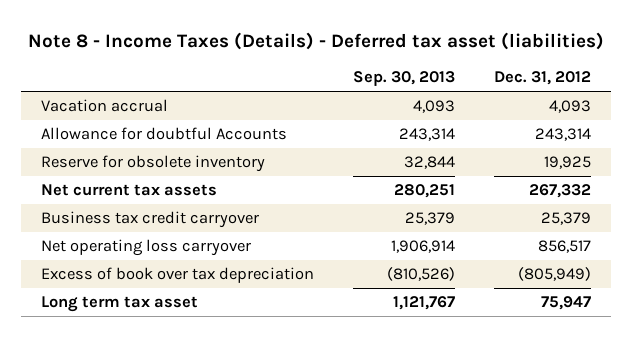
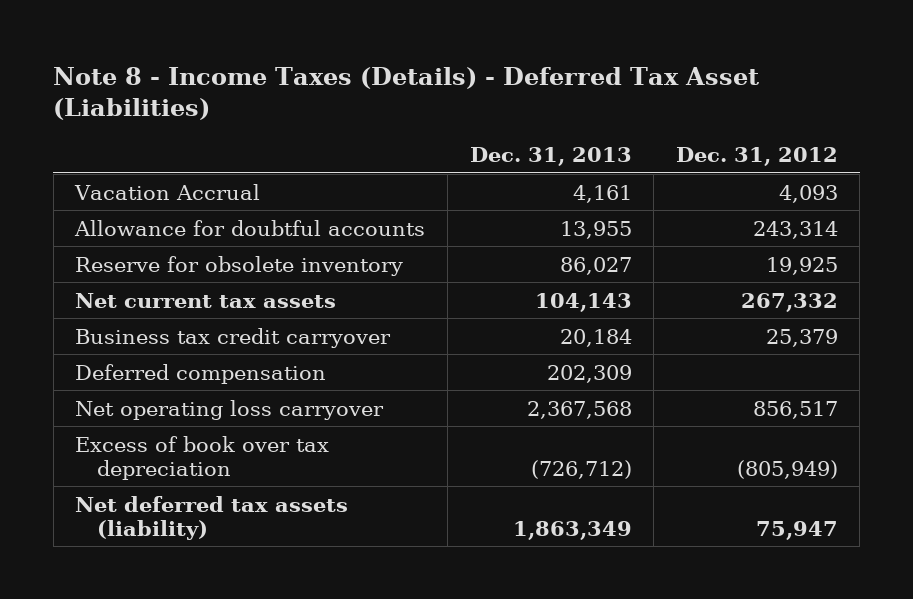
- Note 8 - Income Taxes (Details) - Deferred tax asset (liabilities)
+ Note 8 - Income Taxes (Details) - Deferred Tax Asset (Liabilities)
- | Sep. 30, 2013 | Dec. 31, 2012
+ | Dec. 31, 2013 | Dec. 31, 2012
- Vacation accrual | 4,093 | 4,093
- Allowance for doubtful Accounts | 243,314 | 243,314
+ Vacation Accrual | 4,161 | 4,093
+ Allowance for doubtful accounts | 13,955 | 243,314
+ Deferred compensation | 202,309 |
- Long term tax asset | 1,121,767 | 75,947
+ Net deferred tax assets (liability) | 1,863,349 | 75,947

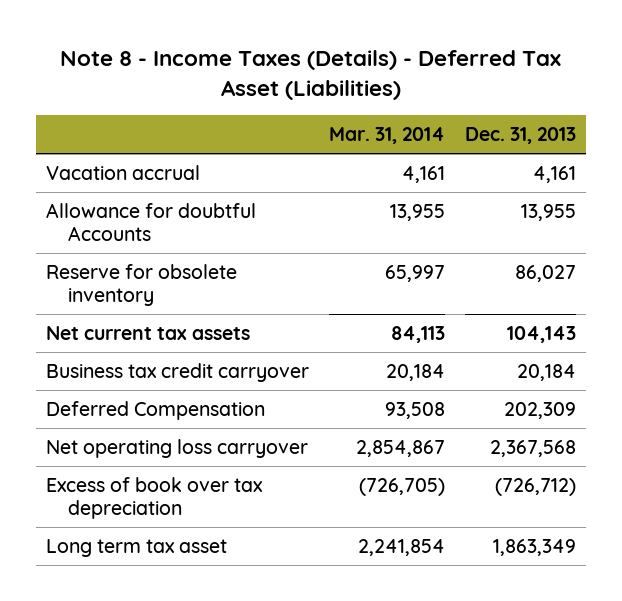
- | Dec. 31, 2013 | Dec. 31, 2012
+ | Mar. 31, 2014 | Dec. 31, 2013
- Vacation Accrual | 4,161 | 4,093
- Allowance for doubtful accounts | 13,955 | 243,314
+ Vacation accrual | 4,161 | 4,161
+ Allowance for doubtful Accounts | 13,955 | 13,955
- Deferred compensation | 202,309 |
+ Deferred Compensation | 93,508 | 202,309
- Net deferred tax assets (liability) | 1,863,349 | 75,947
+ Long term tax asset | 2,241,854 | 1,863,349

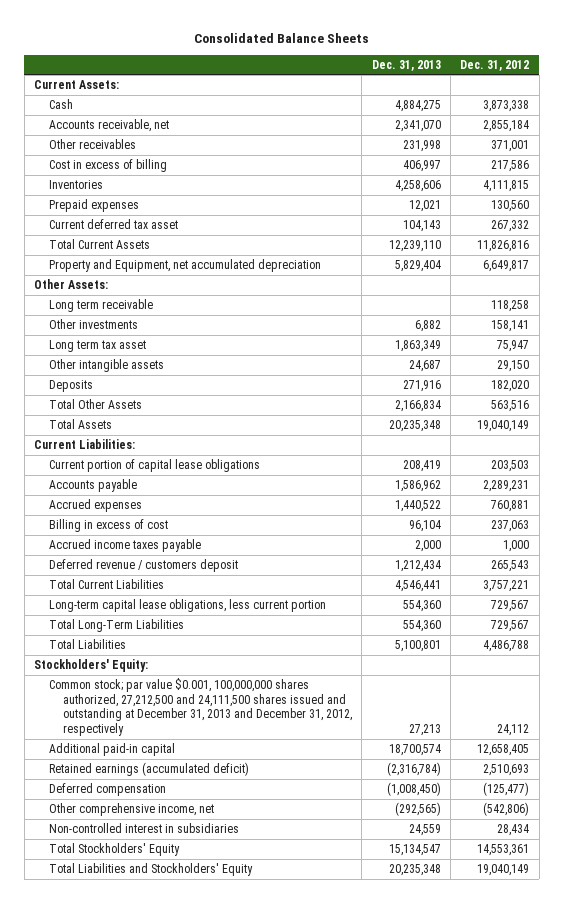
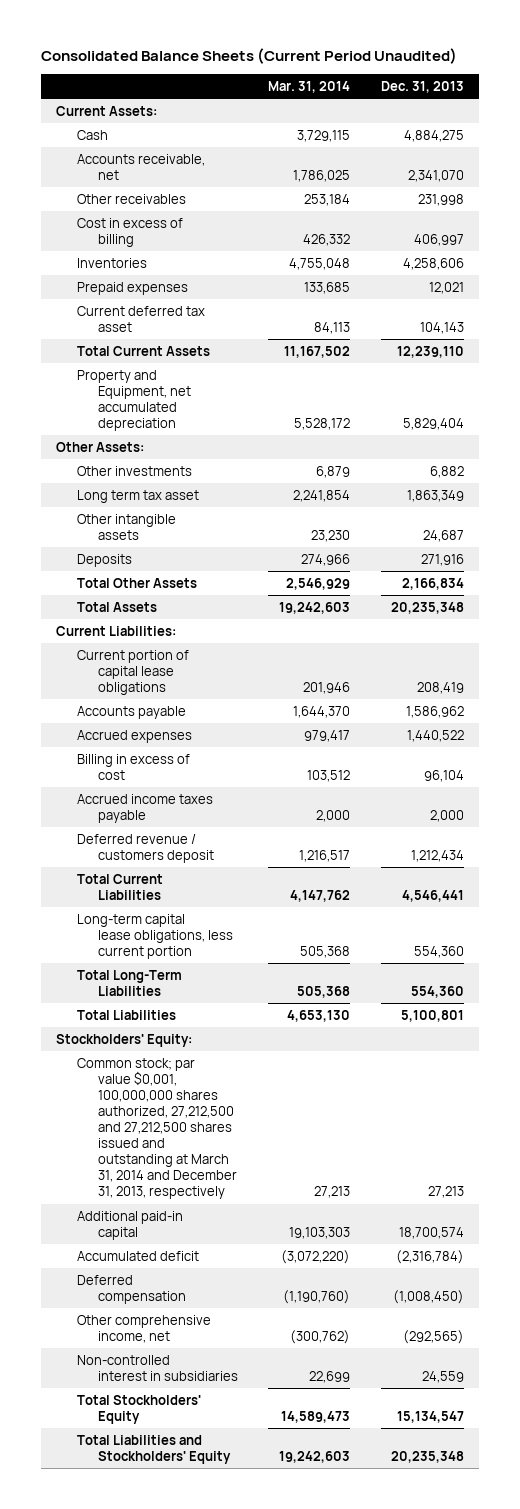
- Consolidated Balance Sheets
+ Consolidated Balance Sheets (Current Period Unaudited)
- | Dec. 31, 2013 | Dec. 31, 2012
+ | Mar. 31, 2014 | Dec. 31, 2013
- Long term receivable | | 118,258
- Common stock; par value $0.001, 100,000,000 shares authorized, 27,212,500 and 24,111,500 shares issued and outstanding at December 31, 2013 and December 31, 2012, respectively | 27,213 | 24,112
+ Common stock; par value $0,001, 100,000,000 shares authorized, 27,212,500 and 27,212,500 shares issued and outstanding at March 31, 2014 and December 31, 2013, respectively | 27,213 | 27,213
- Retained earnings (accumulated deficit) | (2,316,784) | 2,510,693
+ Accumulated deficit | (3,072,220) | (2,316,784)

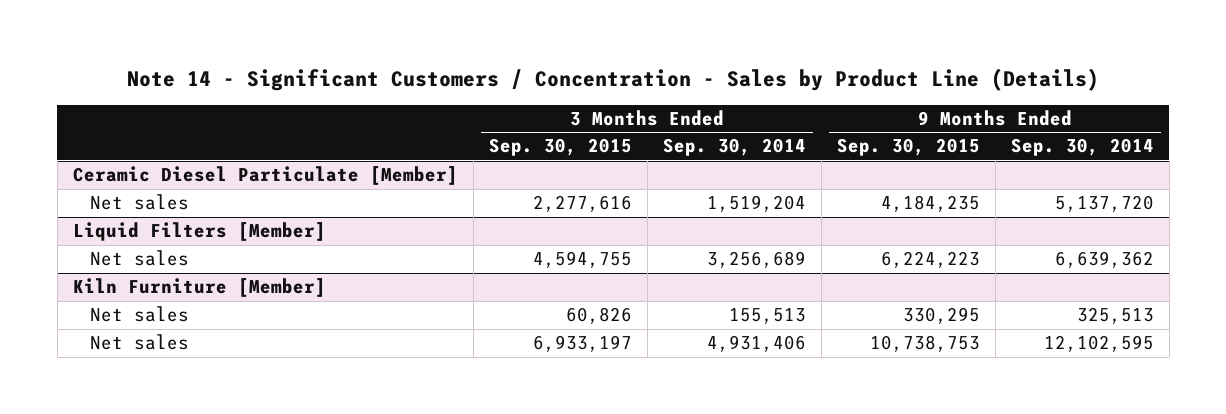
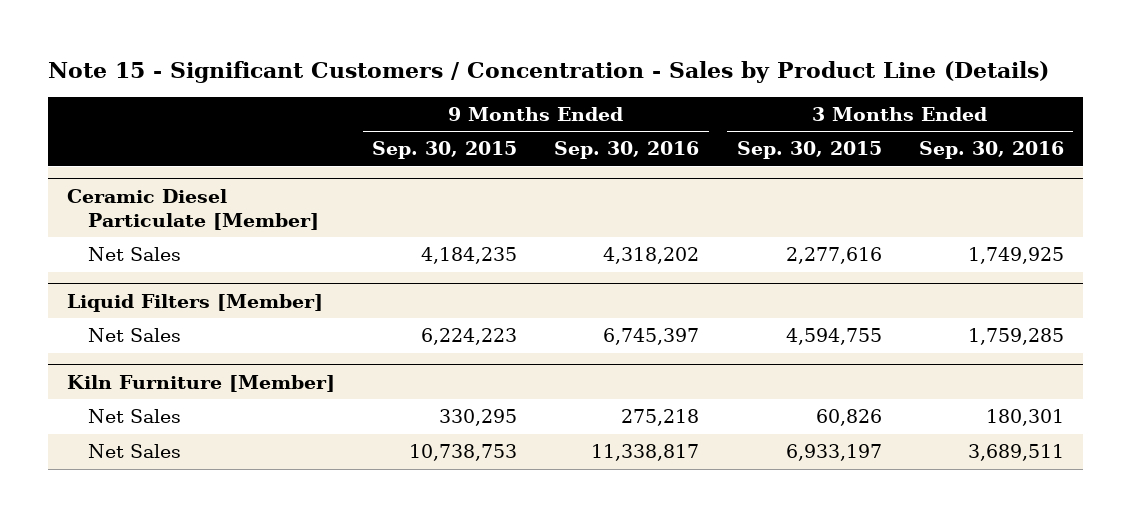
- Note 14 - Significant Customers / Concentration - Sales by Product Line (Details)
+ Note 15 - Significant Customers / Concentration - Sales by Product Line (Details)
- | 3 Months Ended Sep. 30, 2015 | 3 Months Ended Sep. 30, 2014 | 9 Months Ended Sep. 30, 2015 | 9 Months Ended Sep. 30, 2014
+ | 9 Months Ended Sep. 30, 2015 | 9 Months Ended Sep. 30, 2016 | 3 Months Ended Sep. 30, 2015 | 3 Months Ended Sep. 30, 2016
@ Ceramic Diesel Particulate [Member]
- Net sales | 2,277,616 | 1,519,204 | 4,184,235 | 5,137,720
+ Net Sales | 4,184,235 | 4,318,202 | 2,277,616 | 1,749,925
@ Liquid Filters [Member]
- Net sales | 4,594,755 | 3,256,689 | 6,224,223 | 6,639,362
+ Net Sales | 6,224,223 | 6,745,397 | 4,594,755 | 1,759,285
@ Kiln Furniture [Member]
- Net sales | 60,826 | 155,513 | 330,295 | 325,513
- Net sales | 6,933,197 | 4,931,406 | 10,738,753 | 12,102,595
+ Net Sales | 330,295 | 275,218 | 60,826 | 180,301
+ Net Sales | 10,738,753 | 11,338,817 | 6,933,197 | 3,689,511

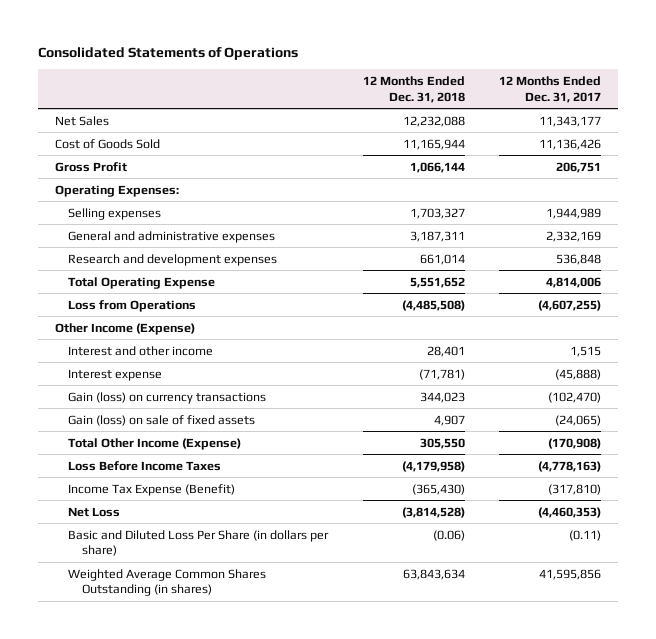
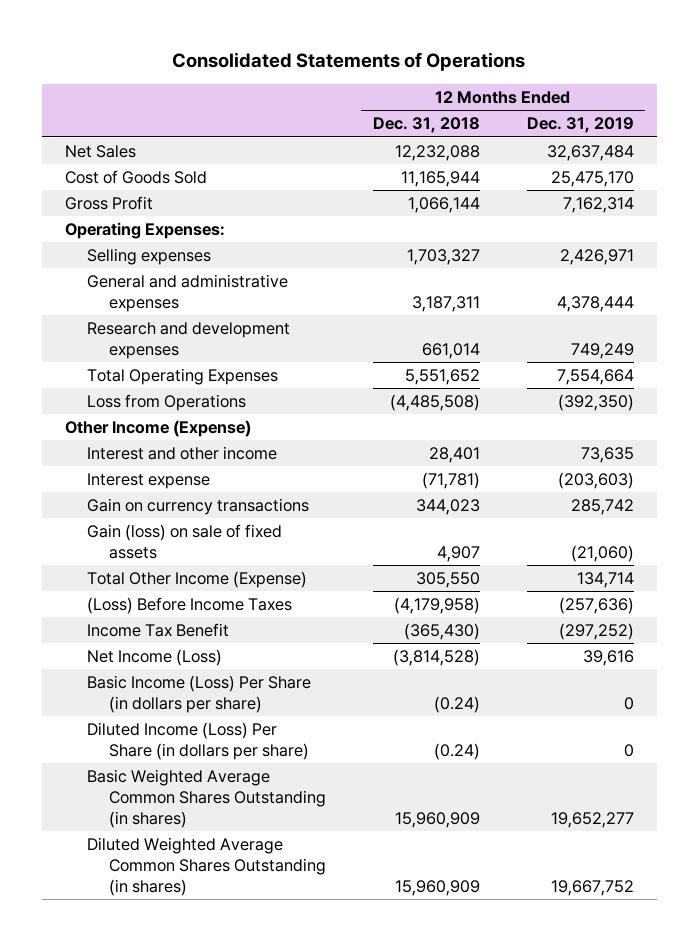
- | 12 Months Ended Dec. 31, 2018 | 12 Months Ended Dec. 31, 2017
+ | 12 Months Ended Dec. 31, 2018 | 12 Months Ended Dec. 31, 2019
- Total Operating Expense | 5,551,652 | 4,814,006
+ Total Operating Expenses | 5,551,652 | 7,554,664
- Gain (loss) on currency transactions | 344,023 | (102,470)
+ Gain on currency transactions | 344,023 | 285,742
- Loss Before Income Taxes | (4,179,958) | (4,778,163)
- Income Tax Expense (Benefit) | (365,430) | (317,810)
- Net Loss | (3,814,528) | (4,460,353)
- Basic and Diluted Loss Per Share (in dollars per share) | (0.06) | (0.11)
- Weighted Average Common Shares Outstanding (in shares) | 63,843,634 | 41,595,856
+ (Loss) Before Income Taxes | (4,179,958) | (257,636)
+ Income Tax Benefit | (365,430) | (297,252)
+ Net Income (Loss) | (3,814,528) | 39,616
+ Basic Income (Loss) Per Share (in dollars per share) | (0.24) | 0
+ Diluted Income (Loss) Per Share (in dollars per share) | (0.24) | 0
+ Basic Weighted Average Common Shares Outstanding (in shares) | 15,960,909 | 19,652,277
+ Diluted Weighted Average Common Shares Outstanding (in shares) | 15,960,909 | 19,667,752

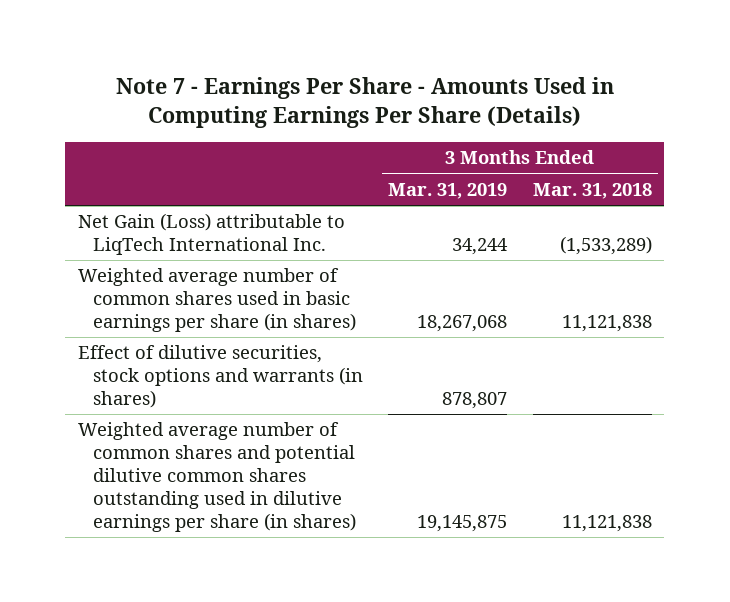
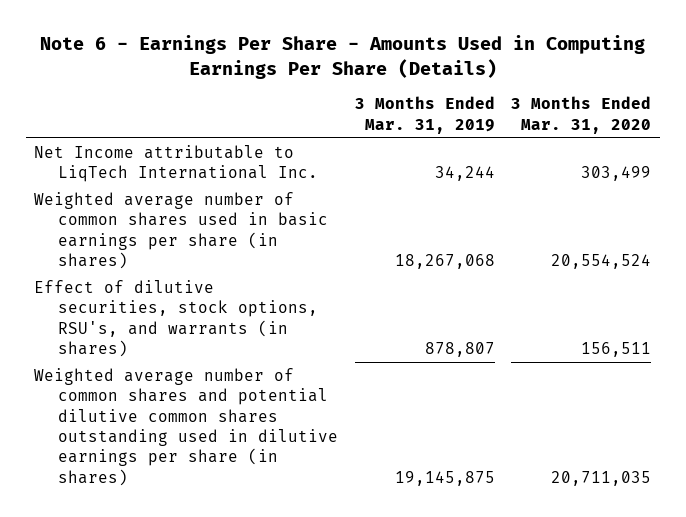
- Note 7 - Earnings Per Share - Amounts Used in Computing Earnings Per Share (Details)
+ Note 6 - Earnings Per Share - Amounts Used in Computing Earnings Per Share (Details)
- | 3 Months Ended Mar. 31, 2019 | 3 Months Ended Mar. 31, 2018
+ | 3 Months Ended Mar. 31, 2019 | 3 Months Ended Mar. 31, 2020
- Net Gain (Loss) attributable to LiqTech International Inc. | 34,244 | (1,533,289)
+ Net Income attributable to LiqTech International Inc. | 34,244 | 303,499
- Effect of dilutive securities, stock options and warrants (in shares) | 878,807 |
+ Effect of dilutive securities, stock options, RSU's, and warrants (in shares) | 878,807 | 156,511

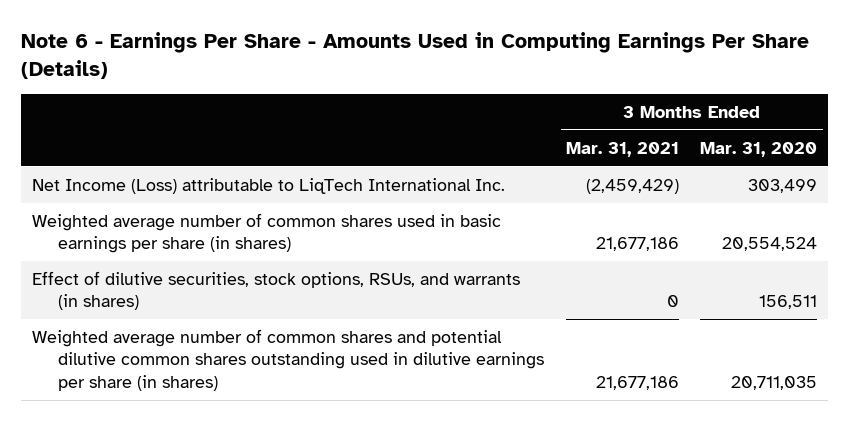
- | 3 Months Ended Mar. 31, 2019 | 3 Months Ended Mar. 31, 2020
+ | 3 Months Ended Mar. 31, 2021 | 3 Months Ended Mar. 31, 2020
- Net Income attributable to LiqTech International Inc. | 34,244 | 303,499
+ Net Income (Loss) attributable to LiqTech International Inc. | (2,459,429) | 303,499
- Effect of dilutive securities, stock options, RSU's, and warrants (in shares) | 878,807 | 156,511
+ Effect of dilutive securities, stock options, RSUs, and warrants (in shares) | 0 | 156,511

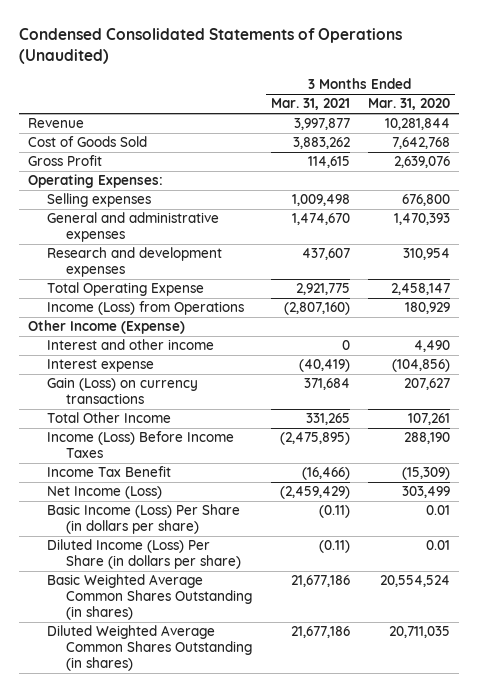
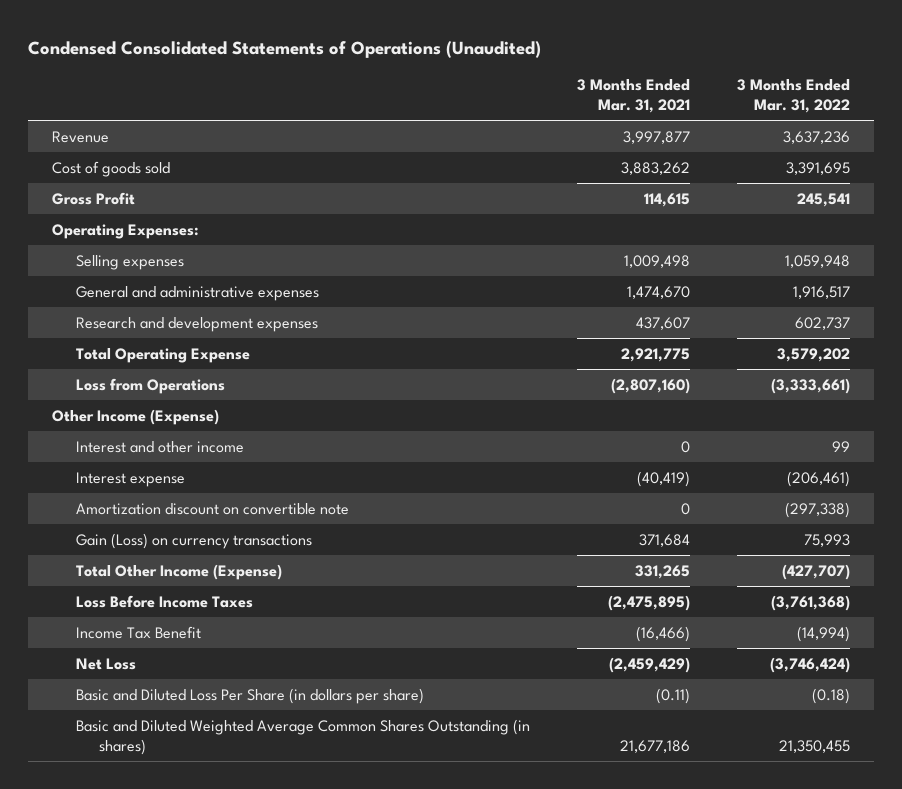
- | 3 Months Ended Mar. 31, 2021 | 3 Months Ended Mar. 31, 2020
+ | 3 Months Ended Mar. 31, 2021 | 3 Months Ended Mar. 31, 2022
- Cost of Goods Sold | 3,883,262 | 7,642,768
+ Cost of goods sold | 3,883,262 | 3,391,695
- Income (Loss) from Operations | (2,807,160) | 180,929
+ Loss from Operations | (2,807,160) | (3,333,661)
+ Amortization discount on convertible note | 0 | (297,338)
- Total Other Income | 331,265 | 107,261
- Income (Loss) Before Income Taxes | (2,475,895) | 288,190
+ Total Other Income (Expense) | 331,265 | (427,707)
+ Loss Before Income Taxes | (2,475,895) | (3,761,368)
- Net Income (Loss) | (2,459,429) | 303,499
- Basic Income (Loss) Per Share (in dollars per share) | (0.11) | 0.01
- Diluted Income (Loss) Per Share (in dollars per share) | (0.11) | 0.01
- Basic Weighted Average Common Shares Outstanding (in shares) | 21,677,186 | 20,554,524
- Diluted Weighted Average Common Shares Outstanding (in shares) | 21,677,186 | 20,711,035
+ Net Loss | (2,459,429) | (3,746,424)
+ Basic and Diluted Loss Per Share (in dollars per share) | (0.11) | (0.18)
+ Basic and Diluted Weighted Average Common Shares Outstanding (in shares) | 21,677,186 | 21,350,455

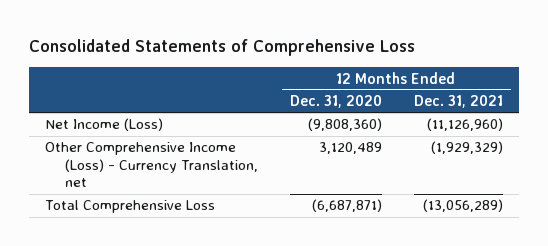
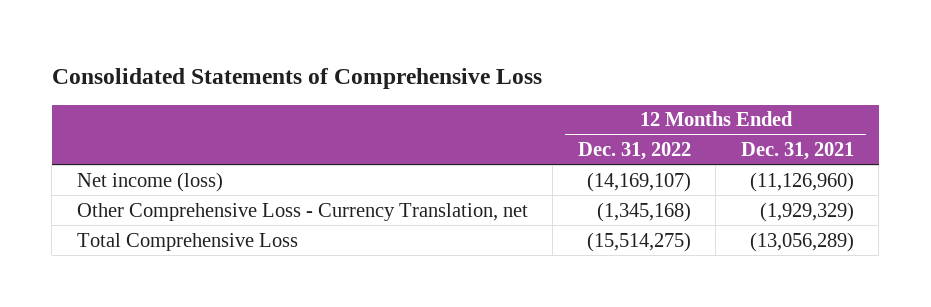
- | 12 Months Ended Dec. 31, 2020 | 12 Months Ended Dec. 31, 2021
+ | 12 Months Ended Dec. 31, 2022 | 12 Months Ended Dec. 31, 2021
- Net Income (Loss) | (9,808,360) | (11,126,960)
- Other Comprehensive Income (Loss) - Currency Translation, net | 3,120,489 | (1,929,329)
+ Net income (loss) | (14,169,107) | (11,126,960)
+ Other Comprehensive Loss - Currency Translation, net | (1,345,168) | (1,929,329)

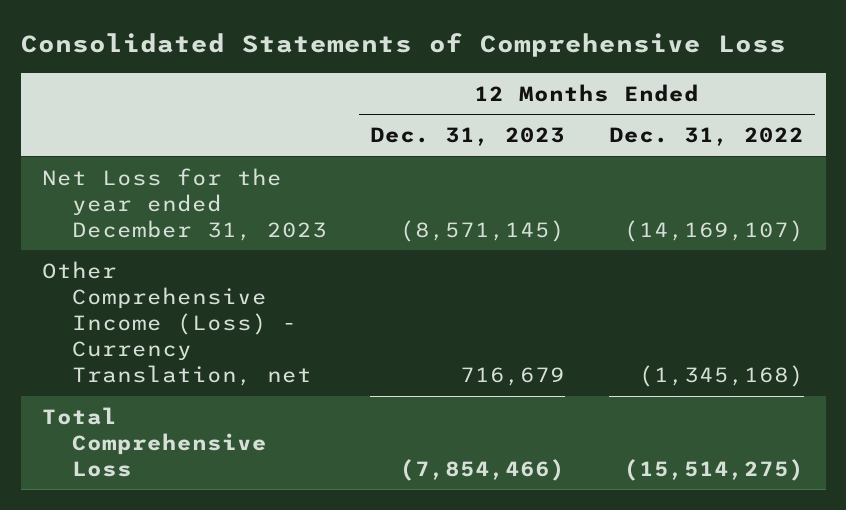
- | 12 Months Ended Dec. 31, 2022 | 12 Months Ended Dec. 31, 2021
+ | 12 Months Ended Dec. 31, 2023 | 12 Months Ended Dec. 31, 2022
- Net income (loss) | (14,169,107) | (11,126,960)
- Other Comprehensive Loss - Currency Translation, net | (1,345,168) | (1,929,329)
+ Net Loss for the year ended December 31, 2023 | (8,571,145) | (14,169,107)
+ Other Comprehensive Income (Loss) - Currency Translation, net | 716,679 | (1,345,168)

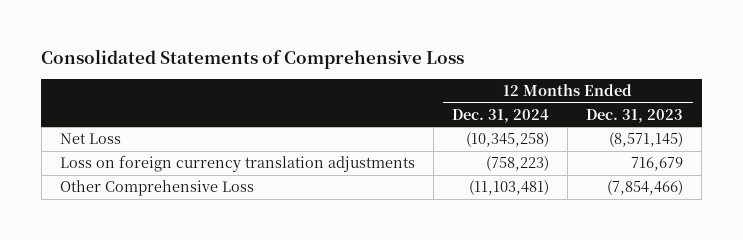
- | 12 Months Ended Dec. 31, 2023 | 12 Months Ended Dec. 31, 2022
+ | 12 Months Ended Dec. 31, 2024 | 12 Months Ended Dec. 31, 2023
- Net Loss for the year ended December 31, 2023 | (8,571,145) | (14,169,107)
- Other Comprehensive Income (Loss) - Currency Translation, net | 716,679 | (1,345,168)
- Total Comprehensive Loss | (7,854,466) | (15,514,275)
+ Net Loss | (10,345,258) | (8,571,145)
+ Loss on foreign currency translation adjustments | (758,223) | 716,679
+ Other Comprehensive Loss | (11,103,481) | (7,854,466)

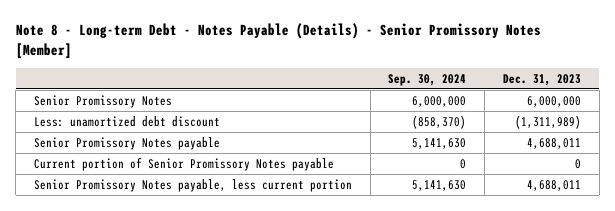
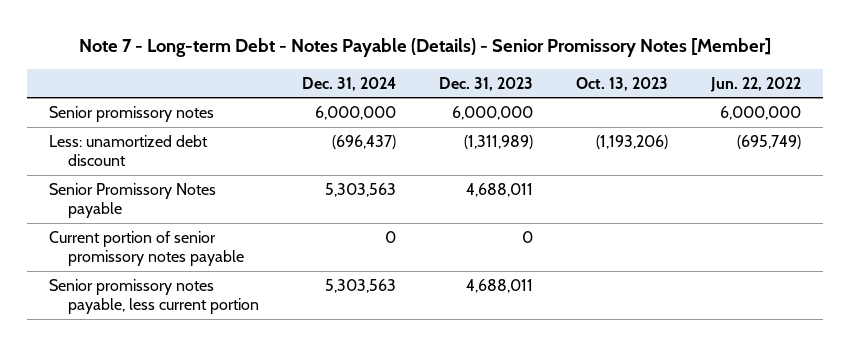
- Note 8 - Long-term Debt - Notes Payable (Details) - Senior Promissory Notes [Member]
+ Note 7 - Long-term Debt - Notes Payable (Details) - Senior Promissory Notes [Member]
- | Sep. 30, 2024 | Dec. 31, 2023
+ | Dec. 31, 2024 | Dec. 31, 2023 | Oct. 13, 2023 | Jun. 22, 2022
- Senior Promissory Notes | 6,000,000 | 6,000,000
+ Senior promissory notes | 6,000,000 | 6,000,000 | | 6,000,000
- Current portion of Senior Promissory Notes payable | 0 | 0
- Senior Promissory Notes payable, less current portion | 5,141,630 | 4,688,011
+ Current portion of senior promissory notes payable | 0 | 0 | |
+ Senior promissory notes payable, less current portion | 5,303,563 | 4,688,011 | |

